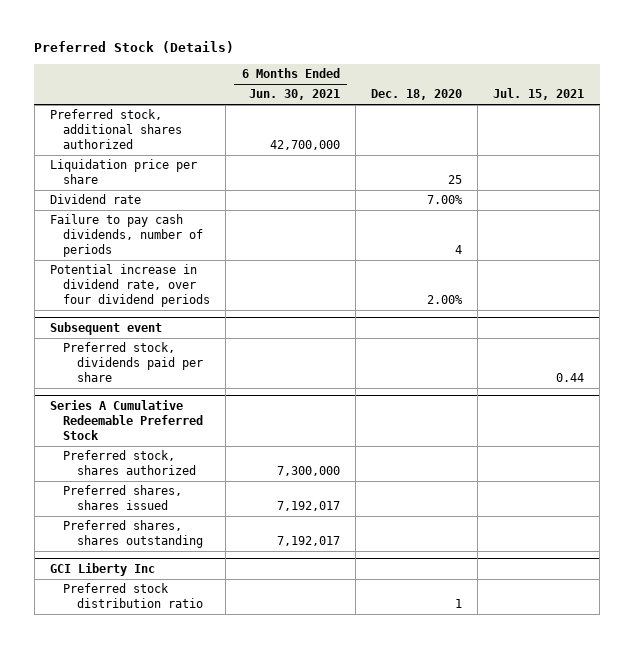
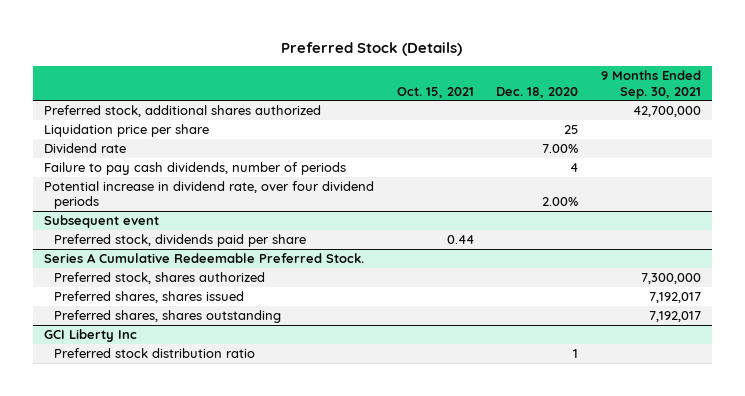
- | 6 Months Ended Jun. 30, 2021 | Dec. 18, 2020 | Jul. 15, 2021
+ | Oct. 15, 2021 | Dec. 18, 2020 | 9 Months Ended Sep. 30, 2021
- Series A Cumulative Redeemable Preferred Stock
+ Series A Cumulative Redeemable Preferred Stock.

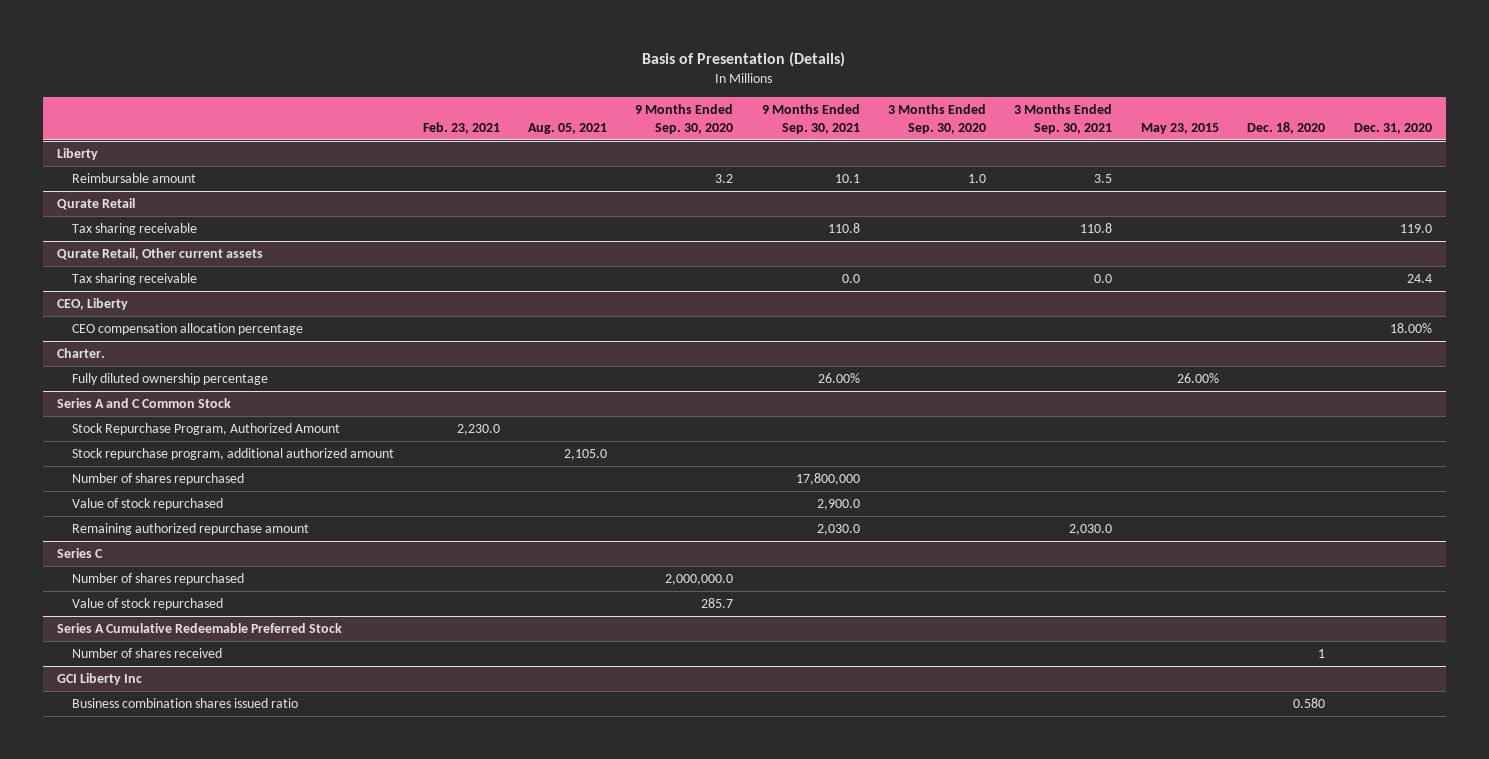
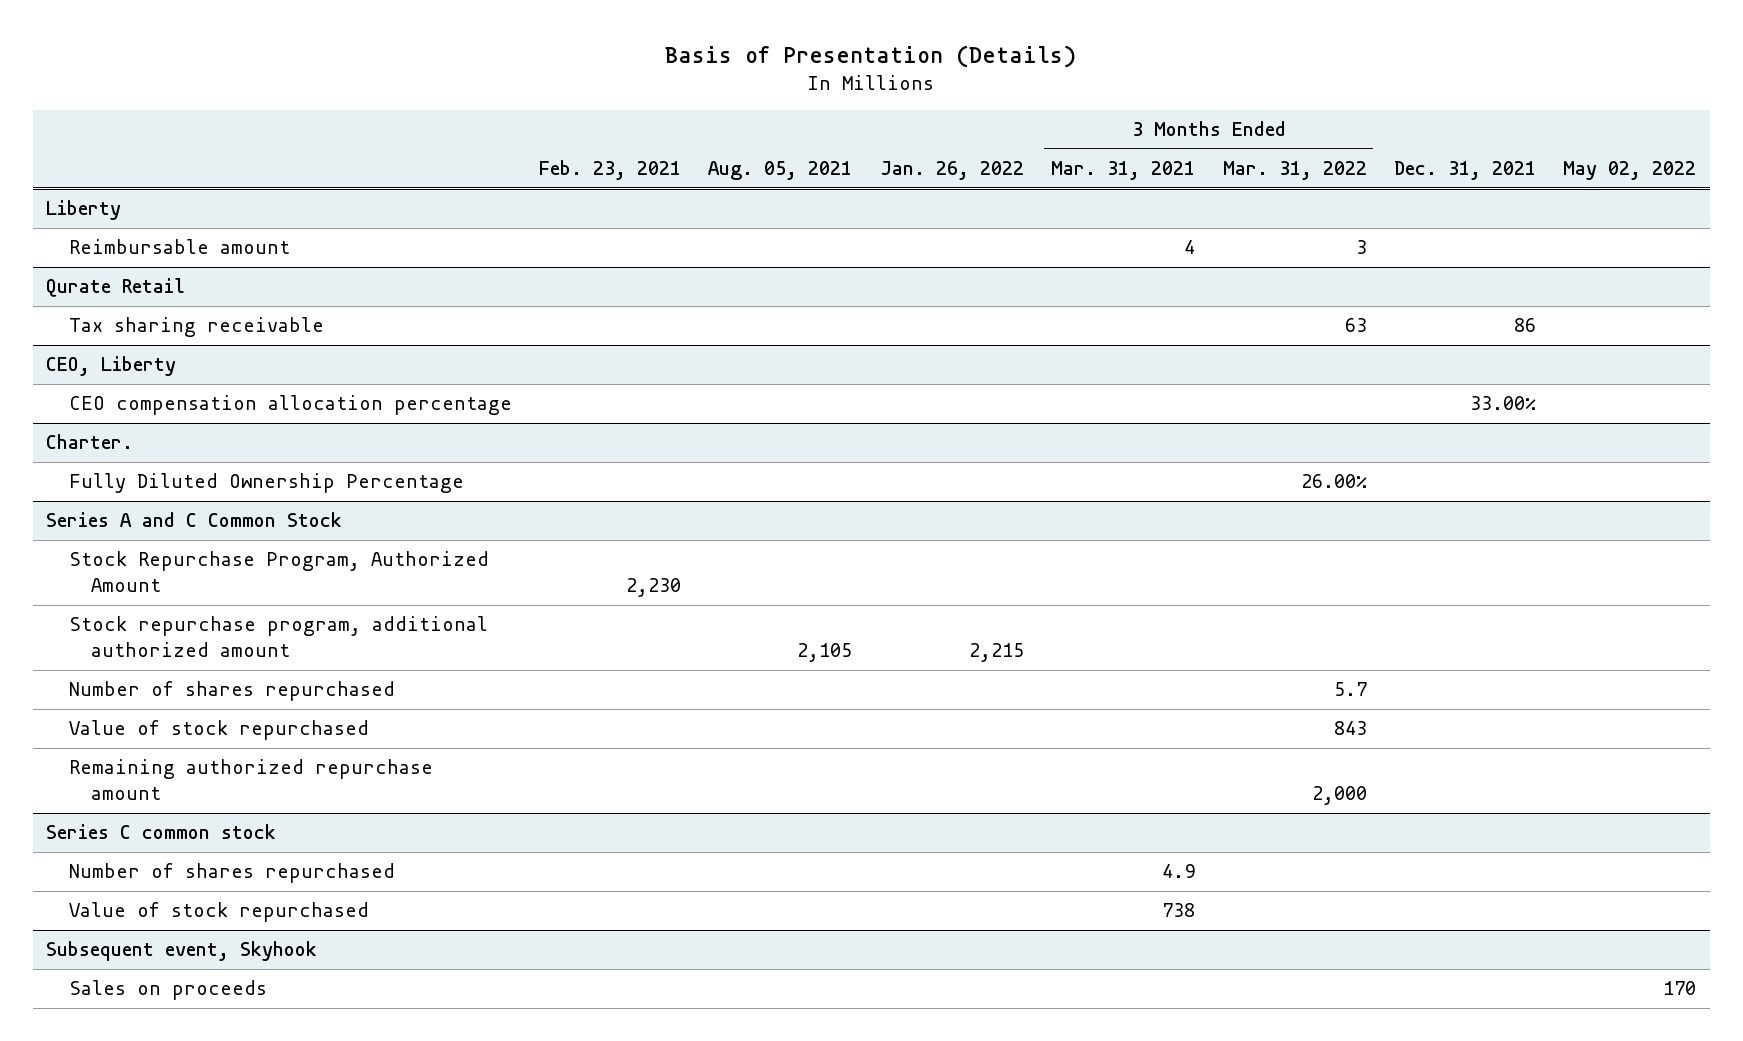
- | Feb. 23, 2021 | Aug. 05, 2021 | 9 Months Ended Sep. 30, 2020 | 9 Months Ended Sep. 30, 2021 | 3 Months Ended Sep. 30, 2020 | 3 Months Ended Sep. 30, 2021 | May 23, 2015 | Dec. 18, 2020 | Dec. 31, 2020
+ | Feb. 23, 2021 | Aug. 05, 2021 | Jan. 26, 2022 | 3 Months Ended Mar. 31, 2021 | 3 Months Ended Mar. 31, 2022 | Dec. 31, 2021 | May 02, 2022
- Qurate Retail, Other current assets
- Tax sharing receivable | | | | 0.0 | | 0.0 | | | 24.4
@ Charter.
- Fully diluted ownership percentage | | | | 26.00% | | | 26.00% | |
+ Fully Diluted Ownership Percentage | | | | | 26.00% | |
@ Series A and C Common Stock
- Stock Repurchase Program, Authorized Amount | 2,230.0 | | | | | | | |
- Stock repurchase program, additional authorized amount | | 2,105.0 | | | | | | |
+ Stock Repurchase Program, Authorized Amount | 2,230 | | | | | |
+ Stock repurchase program, additional authorized amount | | 2,105 | 2,215 | | | |
- Series C
+ Series C common stock
- Series A Cumulative Redeemable Preferred Stock
- Number of shares received | | | | | | | | 1 |
- GCI Liberty Inc
- Business combination shares issued ratio | | | | | | | | 0.580 |
+ Subsequent event, Skyhook
+ Sales on proceeds | | | | | | | 170

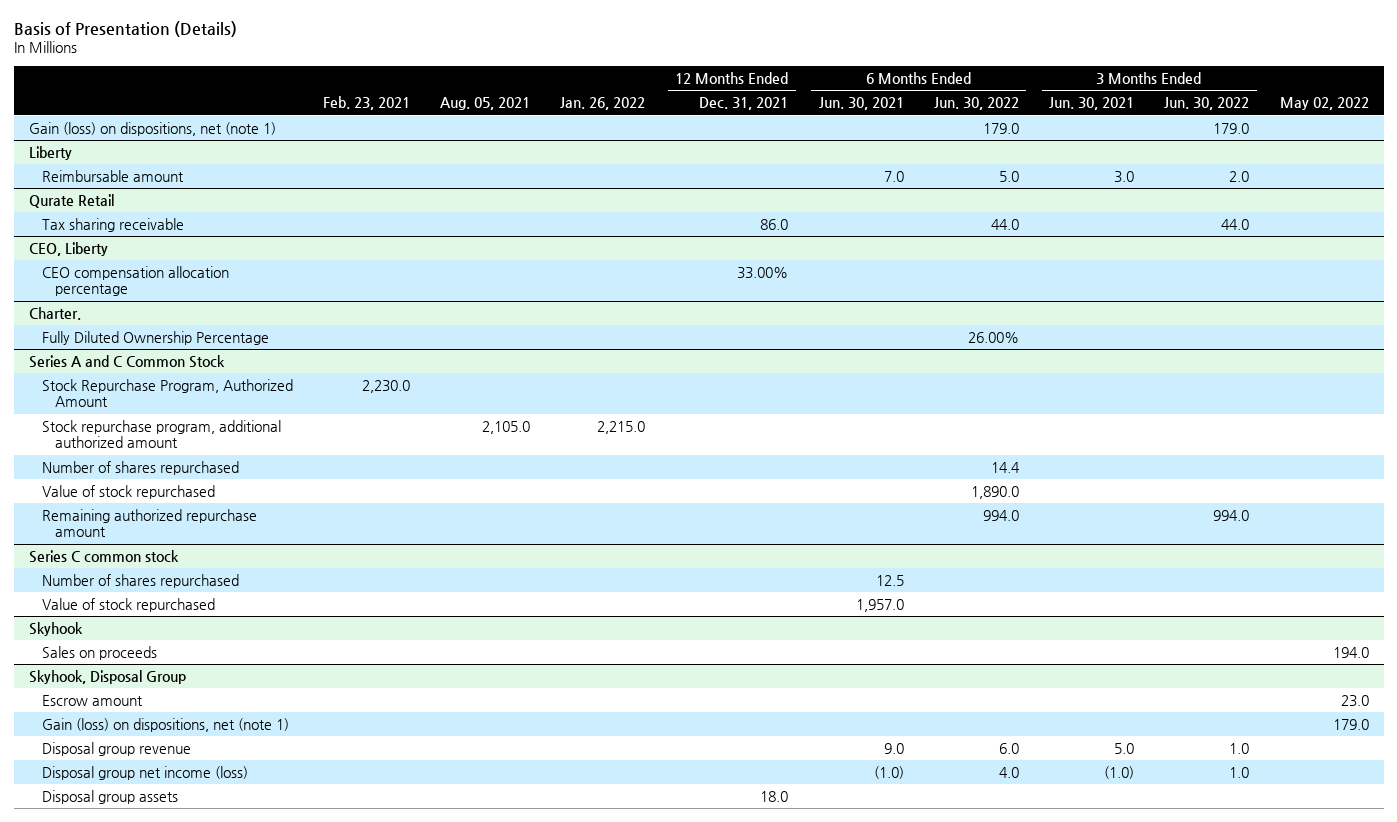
- | Feb. 23, 2021 | Aug. 05, 2021 | Jan. 26, 2022 | 3 Months Ended Mar. 31, 2021 | 3 Months Ended Mar. 31, 2022 | Dec. 31, 2021 | May 02, 2022
+ | Feb. 23, 2021 | Aug. 05, 2021 | Jan. 26, 2022 | 12 Months Ended Dec. 31, 2021 | 6 Months Ended Jun. 30, 2021 | 6 Months Ended Jun. 30, 2022 | 3 Months Ended Jun. 30, 2021 | 3 Months Ended Jun. 30, 2022 | May 02, 2022
+ Gain (loss) on dispositions, net (note 1) | | | | | | 179.0 | | 179.0 |
@ Series A and C Common Stock
- Stock Repurchase Program, Authorized Amount | 2,230 | | | | | |
- Stock repurchase program, additional authorized amount | | 2,105 | 2,215 | | | |
+ Stock Repurchase Program, Authorized Amount | 2,230.0 | | | | | | | |
+ Stock repurchase program, additional authorized amount | | 2,105.0 | 2,215.0 | | | | | |
- Subsequent event, Skyhook
- Sales on proceeds | | | | | | | 170
+ Skyhook
+ Sales on proceeds | | | | | | | | | 194.0
+ Skyhook, Disposal Group
+ Escrow amount | | | | | | | | | 23.0
+ Gain (loss) on dispositions, net (note 1) | | | | | | | | | 179.0
+ Disposal group revenue | | | | | 9.0 | 6.0 | 5.0 | 1.0 |
+ Disposal group net income (loss) | | | | | (1.0) | 4.0 | (1.0) | 1.0 |
+ Disposal group assets | | | | 18.0 | | | | |

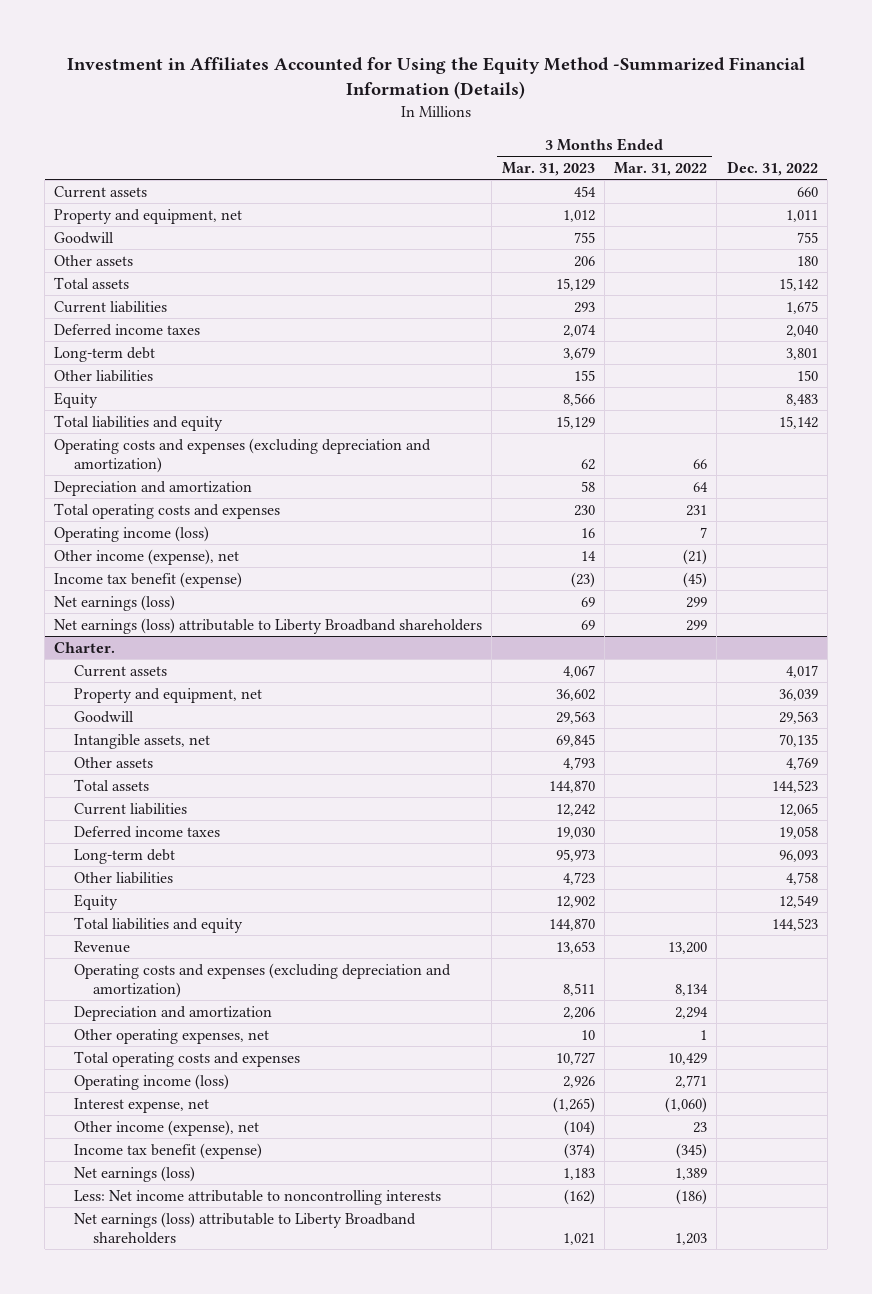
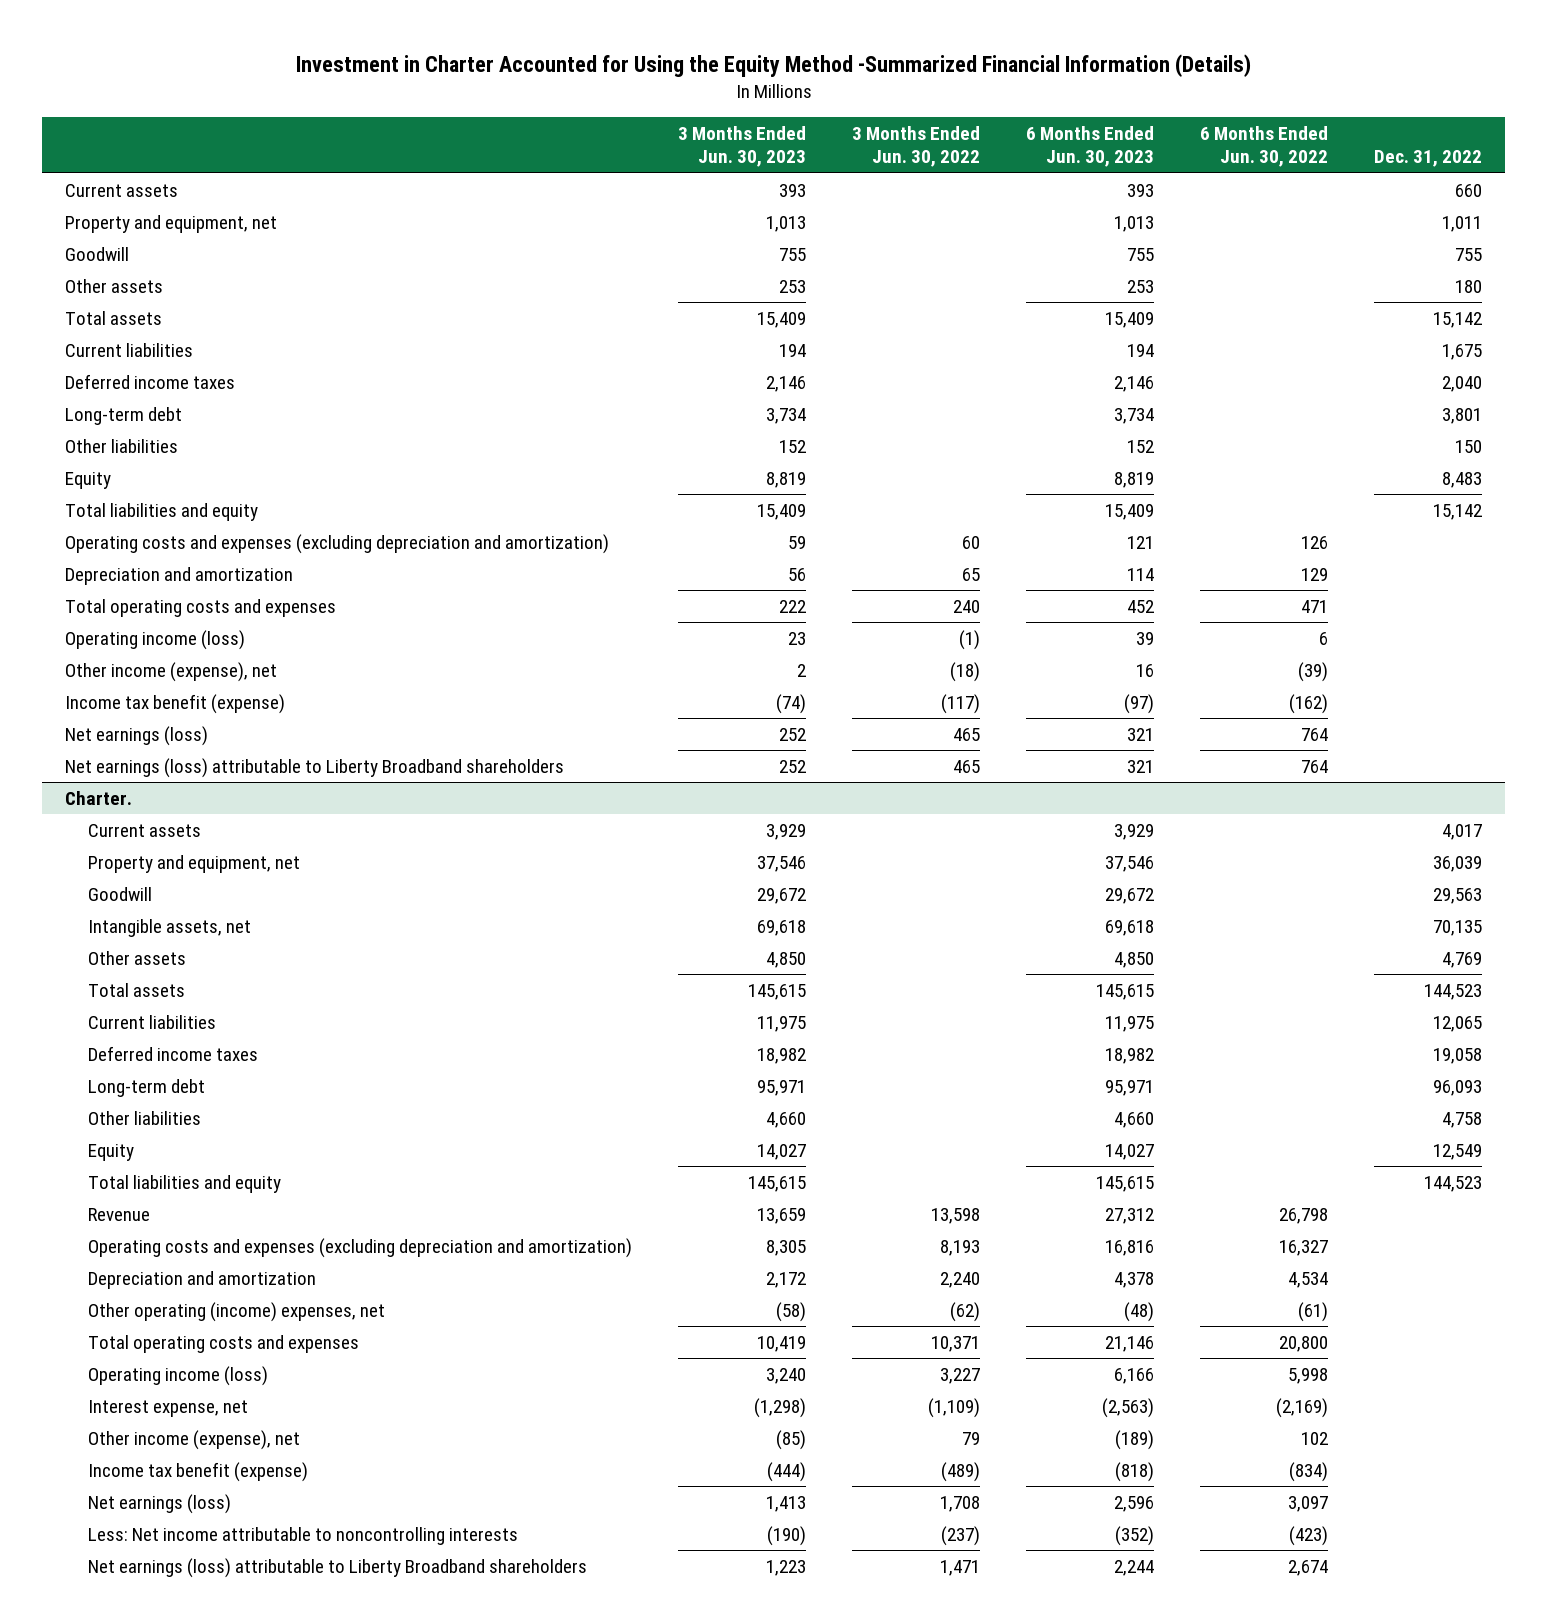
- Investment in Affiliates Accounted for Using the Equity Method -Summarized Financial Information (Details)
+ Investment in Charter Accounted for Using the Equity Method -Summarized Financial Information (Details)
- | 3 Months Ended Mar. 31, 2023 | 3 Months Ended Mar. 31, 2022 | Dec. 31, 2022
+ | 3 Months Ended Jun. 30, 2023 | 3 Months Ended Jun. 30, 2022 | 6 Months Ended Jun. 30, 2023 | 6 Months Ended Jun. 30, 2022 | Dec. 31, 2022
@ Charter.
- Other operating expenses, net | 10 | 1 |
+ Other operating (income) expenses, net | (58) | (62) | (48) | (61) |

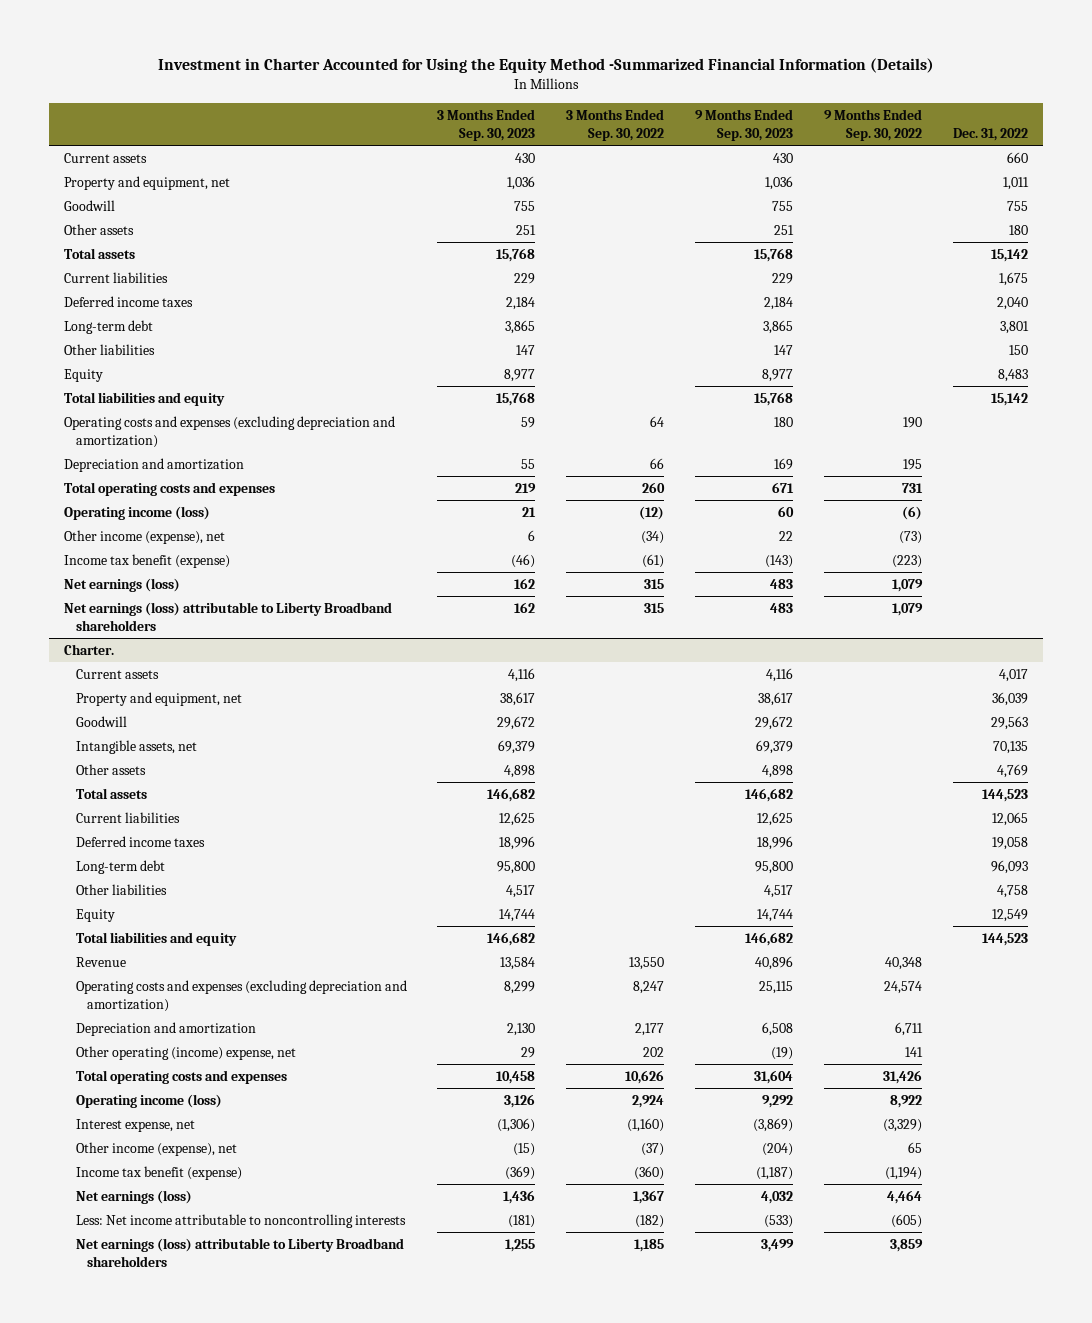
- | 3 Months Ended Jun. 30, 2023 | 3 Months Ended Jun. 30, 2022 | 6 Months Ended Jun. 30, 2023 | 6 Months Ended Jun. 30, 2022 | Dec. 31, 2022
+ | 3 Months Ended Sep. 30, 2023 | 3 Months Ended Sep. 30, 2022 | 9 Months Ended Sep. 30, 2023 | 9 Months Ended Sep. 30, 2022 | Dec. 31, 2022
@ Charter.
- Other operating (income) expenses, net | (58) | (62) | (48) | (61) |
+ Other operating (income) expense, net | 29 | 202 | (19) | 141 |

